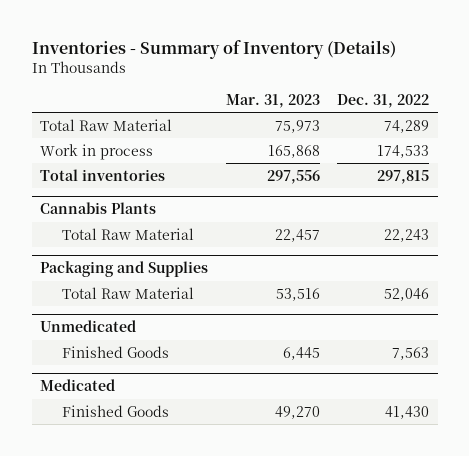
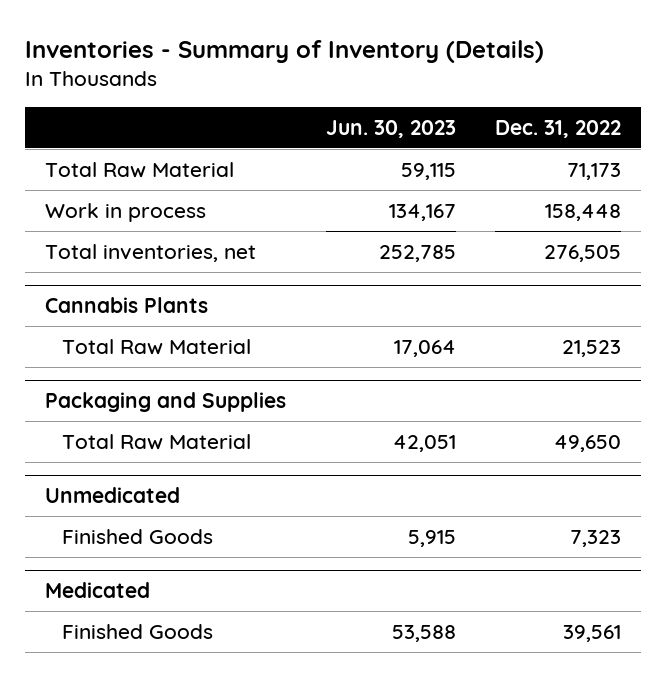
- | Mar. 31, 2023 | Dec. 31, 2022
+ | Jun. 30, 2023 | Dec. 31, 2022
- Total Raw Material | 75,973 | 74,289
- Work in process | 165,868 | 174,533
- Total inventories | 297,556 | 297,815
+ Total Raw Material | 59,115 | 71,173
+ Work in process | 134,167 | 158,448
+ Total inventories, net | 252,785 | 276,505
@ Cannabis Plants
- Total Raw Material | 22,457 | 22,243
+ Total Raw Material | 17,064 | 21,523
@ Packaging and Supplies
- Total Raw Material | 53,516 | 52,046
+ Total Raw Material | 42,051 | 49,650
@ Unmedicated
- Finished Goods | 6,445 | 7,563
+ Finished Goods | 5,915 | 7,323
@ Medicated
- Finished Goods | 49,270 | 41,430
+ Finished Goods | 53,588 | 39,561

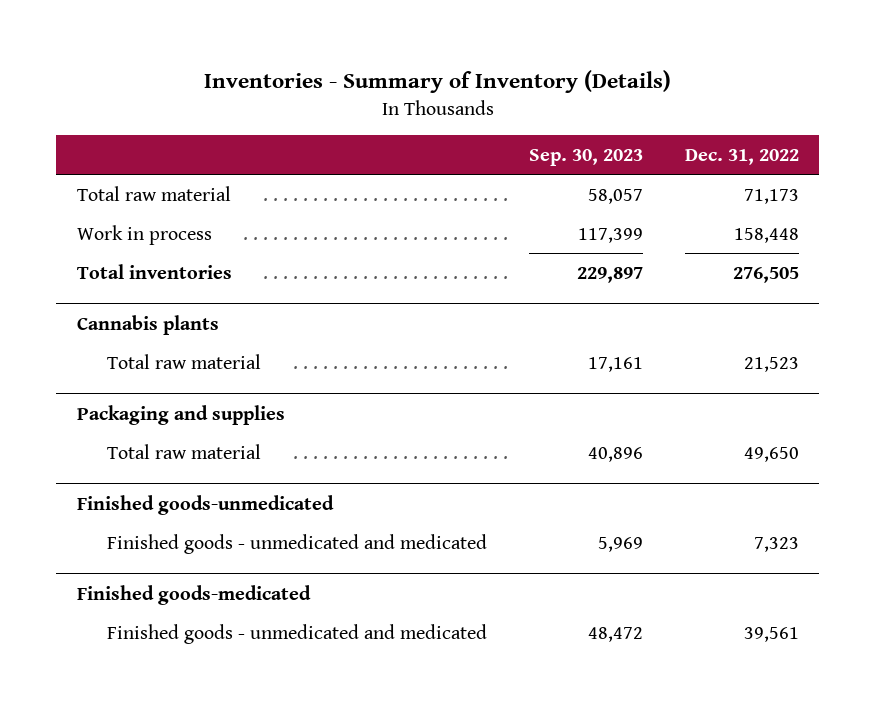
- | Jun. 30, 2023 | Dec. 31, 2022
+ | Sep. 30, 2023 | Dec. 31, 2022
- Total Raw Material | 59,115 | 71,173
+ Total raw material | 58,057 | 71,173
- Total inventories, net | 252,785 | 276,505
- Cannabis Plants
- Total Raw Material | 17,064 | 21,523
- Packaging and Supplies
- Total Raw Material | 42,051 | 49,650
- Unmedicated
- Finished Goods | 5,915 | 7,323
- Medicated
- Finished Goods | 53,588 | 39,561
+ Total inventories | 229,897 | 276,505
+ Cannabis plants
+ Total raw material | 17,161 | 21,523
+ Packaging and supplies
+ Total raw material | 40,896 | 49,650
+ Finished goods-unmedicated
+ Finished goods - unmedicated and medicated | 5,969 | 7,323
+ Finished goods-medicated
+ Finished goods - unmedicated and medicated | 48,472 | 39,561

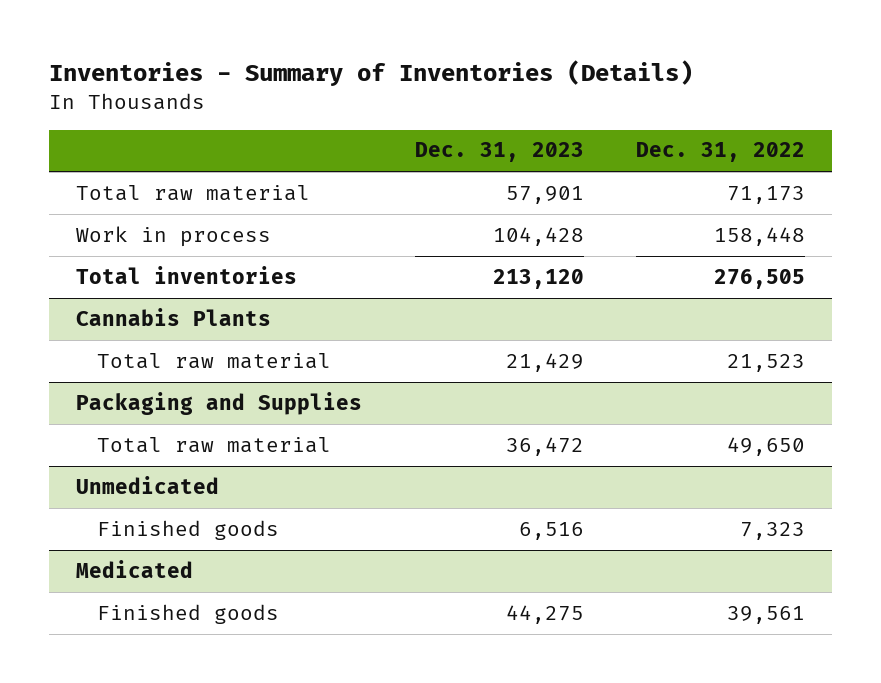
- Inventories - Summary of Inventory (Details)
+ Inventories - Summary of Inventories (Details)
- | Sep. 30, 2023 | Dec. 31, 2022
+ | Dec. 31, 2023 | Dec. 31, 2022
- Cannabis plants
+ Cannabis Plants
- Packaging and supplies
+ Packaging and Supplies
- Finished goods-unmedicated
- Finished goods - unmedicated and medicated | 5,969 | 7,323
- Finished goods-medicated
- Finished goods - unmedicated and medicated | 48,472 | 39,561
+ Unmedicated
+ Finished goods | 6,516 | 7,323
+ Medicated
+ Finished goods | 44,275 | 39,561

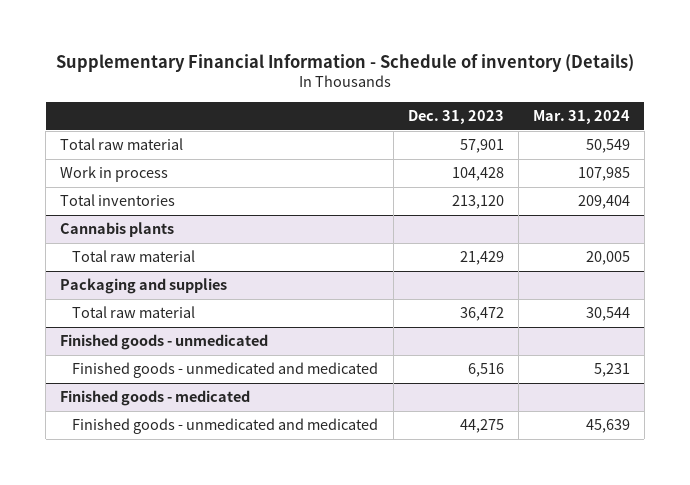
- Inventories - Summary of Inventories (Details)
+ Supplementary Financial Information - Schedule of inventory (Details)
- | Dec. 31, 2023 | Dec. 31, 2022
+ | Dec. 31, 2023 | Mar. 31, 2024
- Cannabis Plants
+ Cannabis plants
- Packaging and Supplies
+ Packaging and supplies
- Unmedicated
- Finished goods | 6,516 | 7,323
- Medicated
- Finished goods | 44,275 | 39,561
+ Finished goods - unmedicated
+ Finished goods - unmedicated and medicated | 6,516 | 5,231
+ Finished goods - medicated
+ Finished goods - unmedicated and medicated | 44,275 | 45,639

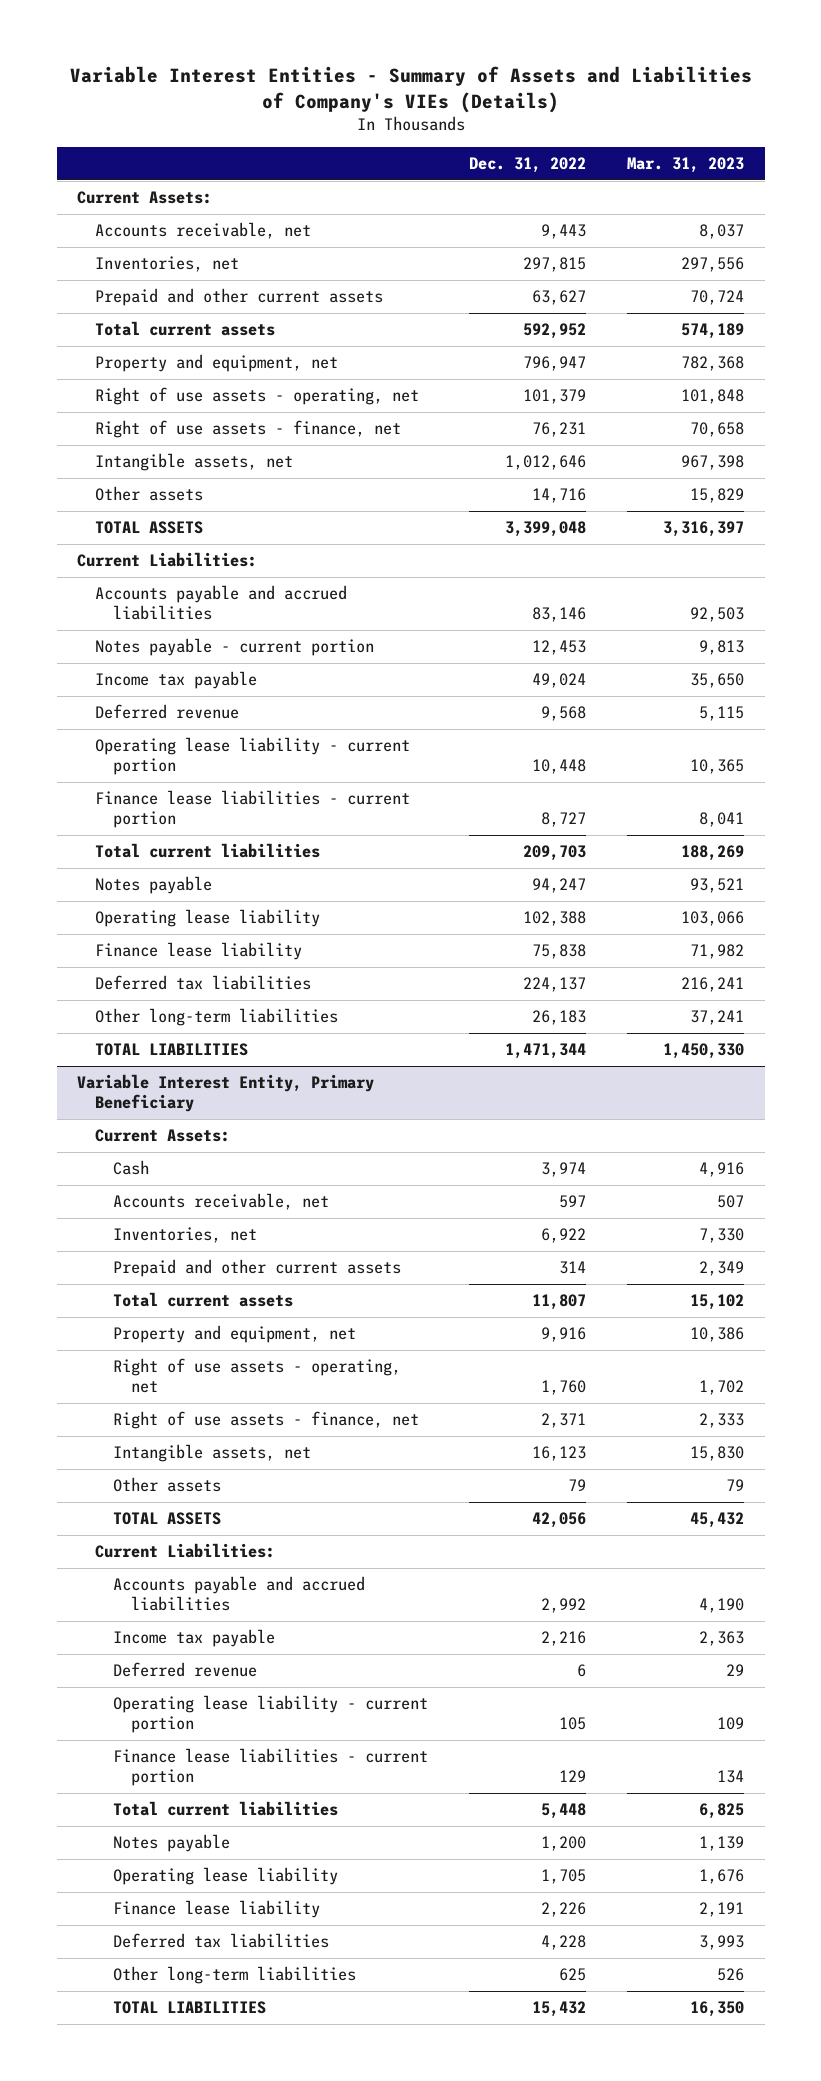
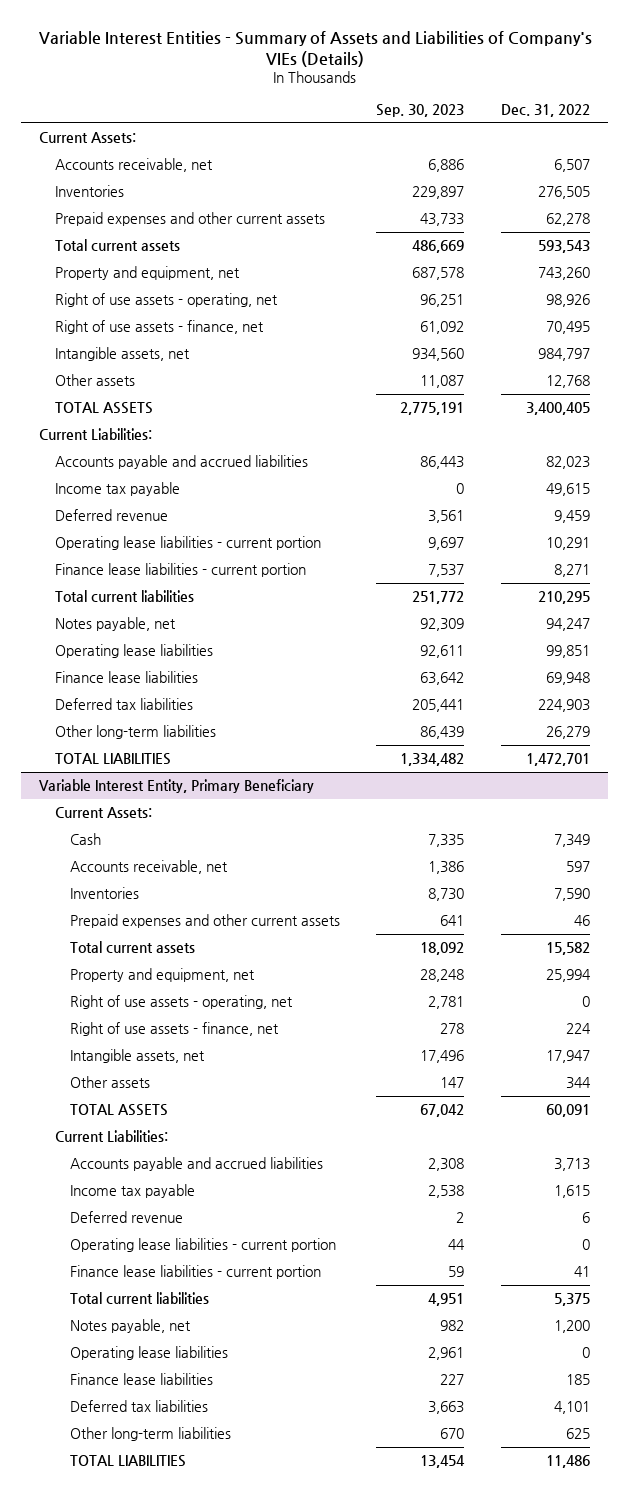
- | Dec. 31, 2022 | Mar. 31, 2023
+ | Sep. 30, 2023 | Dec. 31, 2022
- Accounts receivable, net | 9,443 | 8,037
- Inventories, net | 297,815 | 297,556
- Prepaid and other current assets | 63,627 | 70,724
- Total current assets | 592,952 | 574,189
- Property and equipment, net | 796,947 | 782,368
- Right of use assets - operating, net | 101,379 | 101,848
- Right of use assets - finance, net | 76,231 | 70,658
- Intangible assets, net | 1,012,646 | 967,398
- Other assets | 14,716 | 15,829
- TOTAL ASSETS | 3,399,048 | 3,316,397
+ Accounts receivable, net | 6,886 | 6,507
+ Inventories | 229,897 | 276,505
+ Prepaid expenses and other current assets | 43,733 | 62,278
+ Total current assets | 486,669 | 593,543
+ Property and equipment, net | 687,578 | 743,260
+ Right of use assets - operating, net | 96,251 | 98,926
+ Right of use assets - finance, net | 61,092 | 70,495
+ Intangible assets, net | 934,560 | 984,797
+ Other assets | 11,087 | 12,768
+ TOTAL ASSETS | 2,775,191 | 3,400,405
- Accounts payable and accrued liabilities | 83,146 | 92,503
- Notes payable - current portion | 12,453 | 9,813
- Income tax payable | 49,024 | 35,650
- Deferred revenue | 9,568 | 5,115
- Operating lease liability - current portion | 10,448 | 10,365
- Finance lease liabilities - current portion | 8,727 | 8,041
- Total current liabilities | 209,703 | 188,269
- Notes payable | 94,247 | 93,521
- Operating lease liability | 102,388 | 103,066
- Finance lease liability | 75,838 | 71,982
- Deferred tax liabilities | 224,137 | 216,241
- Other long-term liabilities | 26,183 | 37,241
- TOTAL LIABILITIES | 1,471,344 | 1,450,330
+ Accounts payable and accrued liabilities | 86,443 | 82,023
+ Income tax payable | 0 | 49,615
+ Deferred revenue | 3,561 | 9,459
+ Operating lease liabilities - current portion | 9,697 | 10,291
+ Finance lease liabilities - current portion | 7,537 | 8,271
+ Total current liabilities | 251,772 | 210,295
+ Notes payable, net | 92,309 | 94,247
+ Operating lease liabilities | 92,611 | 99,851
+ Finance lease liabilities | 63,642 | 69,948
+ Deferred tax liabilities | 205,441 | 224,903
+ Other long-term liabilities | 86,439 | 26,279
+ TOTAL LIABILITIES | 1,334,482 | 1,472,701
@ Variable Interest Entity, Primary Beneficiary
- Cash | 3,974 | 4,916
+ Cash | 7,335 | 7,349
- Inventories, net | 6,922 | 7,330
- Prepaid and other current assets | 314 | 2,349
- Total current assets | 11,807 | 15,102
- Property and equipment, net | 9,916 | 10,386
- Right of use assets - operating, net | 1,760 | 1,702
- Right of use assets - finance, net | 2,371 | 2,333
- Intangible assets, net | 16,123 | 15,830
- Other assets | 79 | 79
- TOTAL ASSETS | 42,056 | 45,432
+ Inventories | 8,730 | 7,590
+ Prepaid expenses and other current assets | 641 | 46
+ Total current assets | 18,092 | 15,582
+ Property and equipment, net | 28,248 | 25,994
+ Right of use assets - operating, net | 2,781 | 0
+ Right of use assets - finance, net | 278 | 224
+ Intangible assets, net | 17,496 | 17,947
+ Other assets | 147 | 344
+ TOTAL ASSETS | 67,042 | 60,091
- Accounts payable and accrued liabilities | 2,992 | 4,190
- Income tax payable | 2,216 | 2,363
+ Accounts payable and accrued liabilities | 2,308 | 3,713
+ Income tax payable | 2,538 | 1,615
- Operating lease liability - current portion | 105 | 109
- Finance lease liabilities - current portion | 129 | 134
- Total current liabilities | 5,448 | 6,825
- Notes payable | 1,200 | 1,139
- Operating lease liability | 1,705 | 1,676
- Finance lease liability | 2,226 | 2,191
- Deferred tax liabilities | 4,228 | 3,993
+ Operating lease liabilities - current portion | 44 | 0
+ Finance lease liabilities - current portion | 59 | 41
+ Total current liabilities | 4,951 | 5,375
+ Notes payable, net | 982 | 1,200
+ Operating lease liabilities | 2,961 | 0
+ Finance lease liabilities | 227 | 185
+ Deferred tax liabilities | 3,663 | 4,101
- TOTAL LIABILITIES | 15,432 | 16,350
+ TOTAL LIABILITIES | 13,454 | 11,486

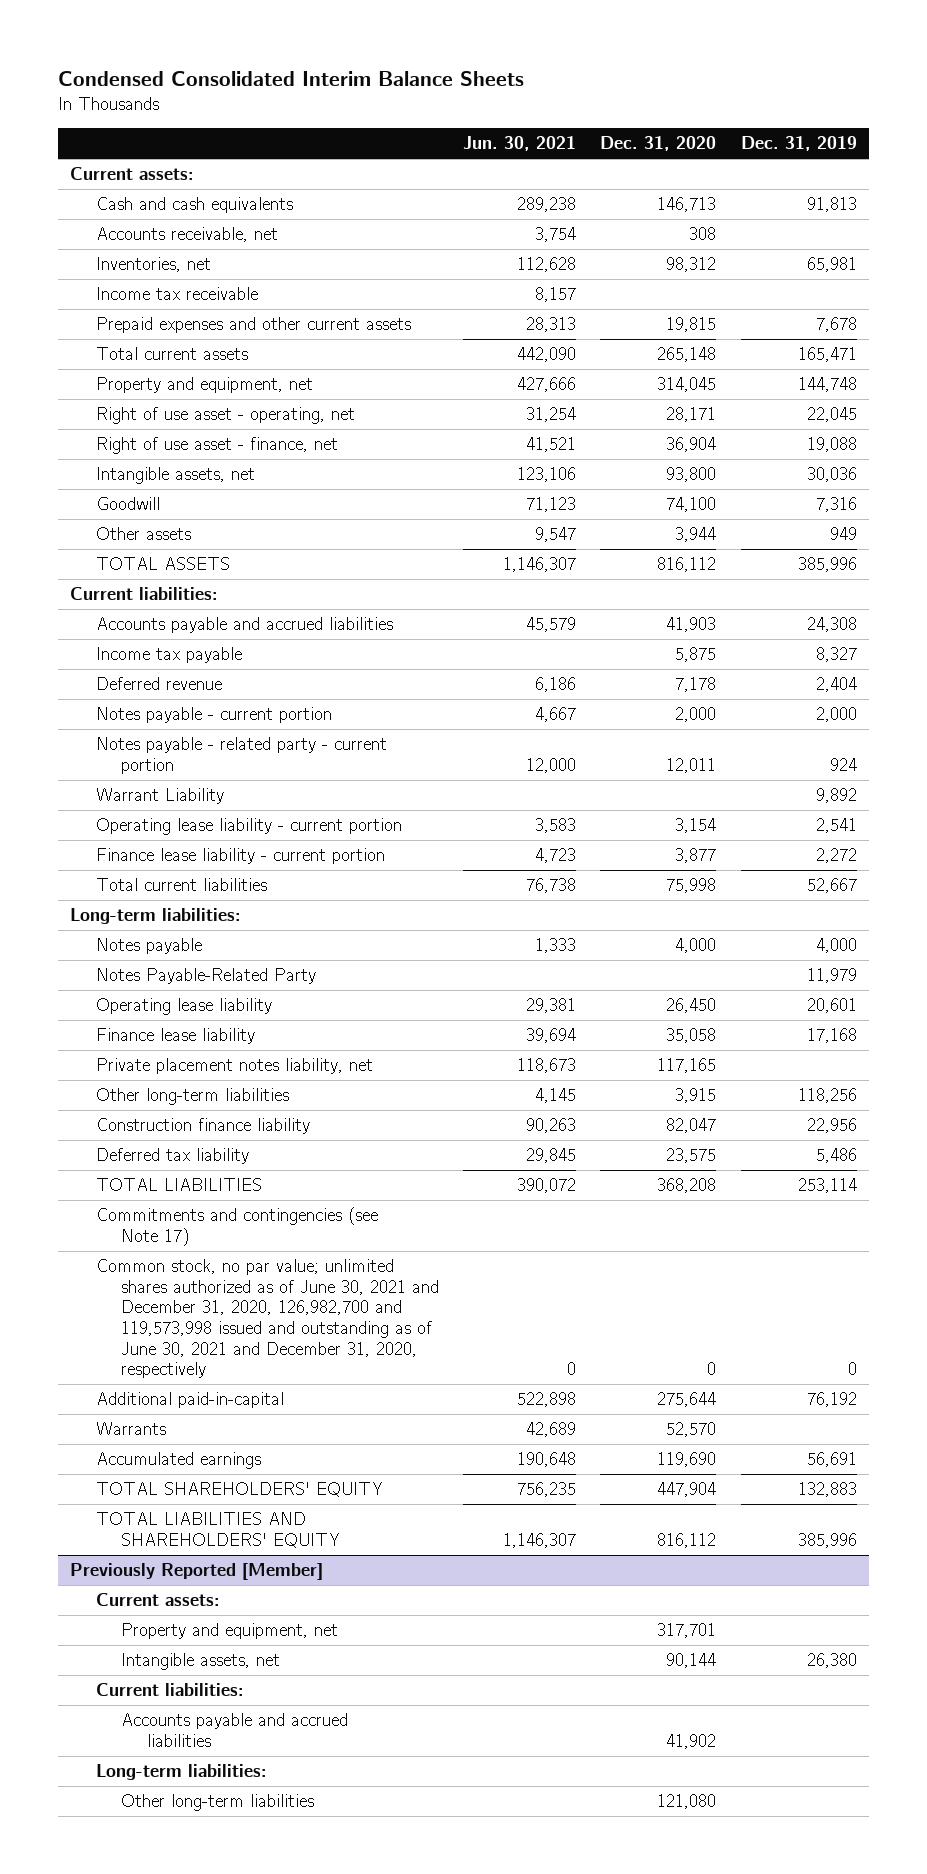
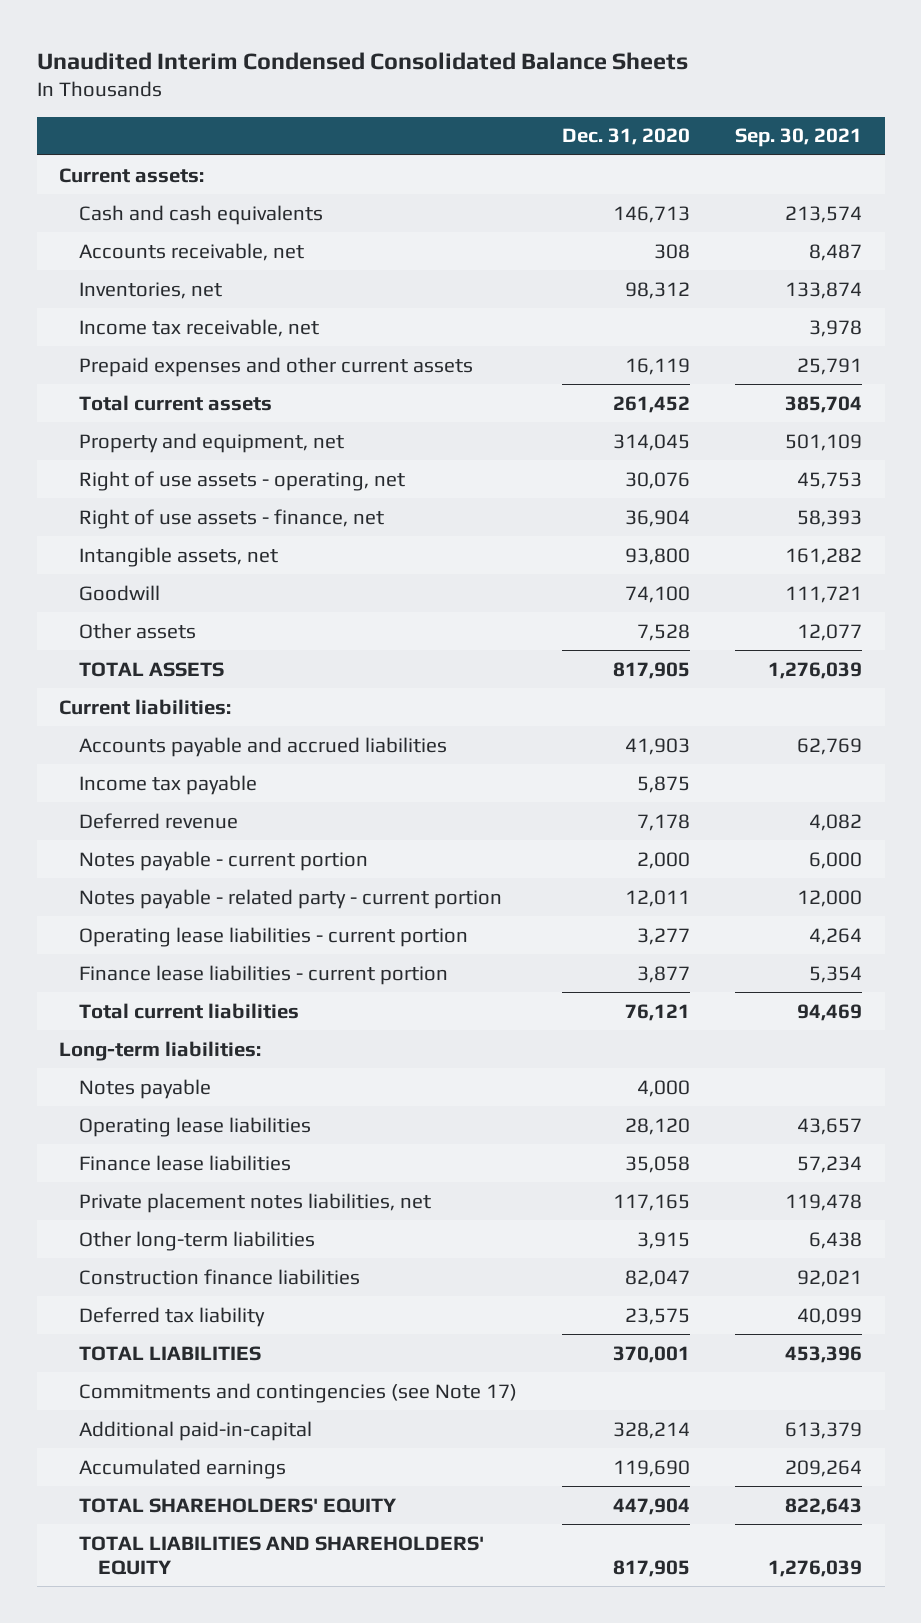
- Condensed Consolidated Interim Balance Sheets
+ Unaudited Interim Condensed Consolidated Balance Sheets
- | Jun. 30, 2021 | Dec. 31, 2020 | Dec. 31, 2019
+ | Dec. 31, 2020 | Sep. 30, 2021
- Income tax receivable | 8,157 | |
- Prepaid expenses and other current assets | 28,313 | 19,815 | 7,678
- Total current assets | 442,090 | 265,148 | 165,471
+ Income tax receivable, net | | 3,978
+ Prepaid expenses and other current assets | 16,119 | 25,791
+ Total current assets | 261,452 | 385,704
- Right of use asset - operating, net | 31,254 | 28,171 | 22,045
- Right of use asset - finance, net | 41,521 | 36,904 | 19,088
+ Right of use assets - operating, net | 30,076 | 45,753
+ Right of use assets - finance, net | 36,904 | 58,393
- Other assets | 9,547 | 3,944 | 949
- TOTAL ASSETS | 1,146,307 | 816,112 | 385,996
+ Other assets | 7,528 | 12,077
+ TOTAL ASSETS | 817,905 | 1,276,039
- Warrant Liability | | | 9,892
- Operating lease liability - current portion | 3,583 | 3,154 | 2,541
- Finance lease liability - current portion | 4,723 | 3,877 | 2,272
- Total current liabilities | 76,738 | 75,998 | 52,667
+ Operating lease liabilities - current portion | 3,277 | 4,264
+ Finance lease liabilities - current portion | 3,877 | 5,354
+ Total current liabilities | 76,121 | 94,469
- Notes Payable-Related Party | | | 11,979
- Operating lease liability | 29,381 | 26,450 | 20,601
- Finance lease liability | 39,694 | 35,058 | 17,168
- Private placement notes liability, net | 118,673 | 117,165 |
+ Operating lease liabilities | 28,120 | 43,657
+ Finance lease liabilities | 35,058 | 57,234
+ Private placement notes liabilities, net | 117,165 | 119,478
- Construction finance liability | 90,263 | 82,047 | 22,956
+ Construction finance liabilities | 82,047 | 92,021
- TOTAL LIABILITIES | 390,072 | 368,208 | 253,114
+ TOTAL LIABILITIES | 370,001 | 453,396
- Common stock, no par value; unlimited shares authorized as of June 30, 2021 and December 31, 2020, 126,982,700 and 119,573,998 issued and outstanding as of June 30, 2021 and December 31, 2020, respectively | 0 | 0 | 0
- Additional paid-in-capital | 522,898 | 275,644 | 76,192
- Warrants | 42,689 | 52,570 |
+ Additional paid-in-capital | 328,214 | 613,379
- TOTAL LIABILITIES AND SHAREHOLDERS' EQUITY | 1,146,307 | 816,112 | 385,996
- Previously Reported [Member]
- Current assets:
- Property and equipment, net | | 317,701 |
- Intangible assets, net | | 90,144 | 26,380
- Current liabilities:
- Accounts payable and accrued liabilities | | 41,902 |
- Long-term liabilities:
- Other long-term liabilities | | 121,080 |
+ TOTAL LIABILITIES AND SHAREHOLDERS' EQUITY | 817,905 | 1,276,039

